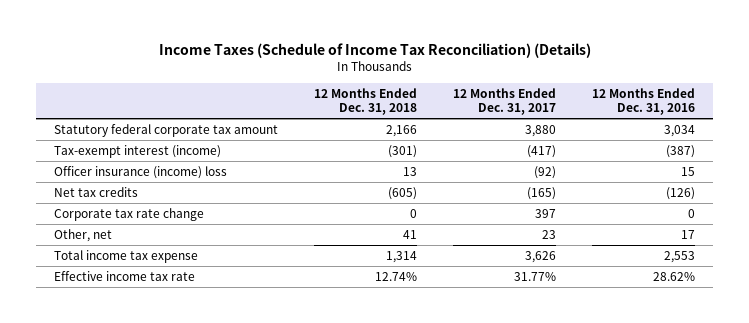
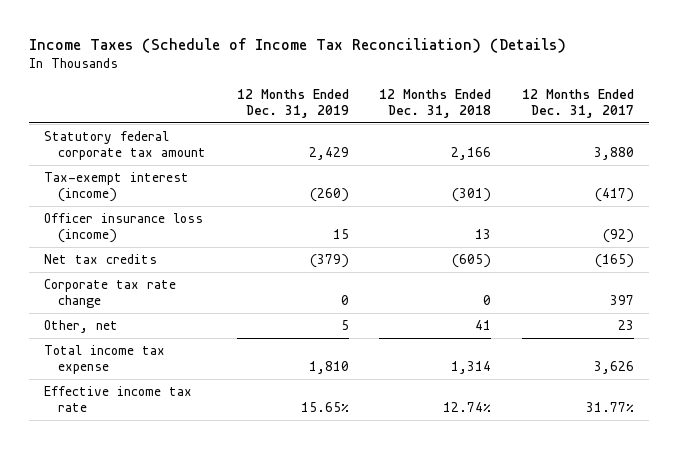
- | 12 Months Ended Dec. 31, 2018 | 12 Months Ended Dec. 31, 2017 | 12 Months Ended Dec. 31, 2016
+ | 12 Months Ended Dec. 31, 2019 | 12 Months Ended Dec. 31, 2018 | 12 Months Ended Dec. 31, 2017
- Officer insurance (income) loss | 13 | (92) | 15
+ Officer insurance loss (income) | 15 | 13 | (92)

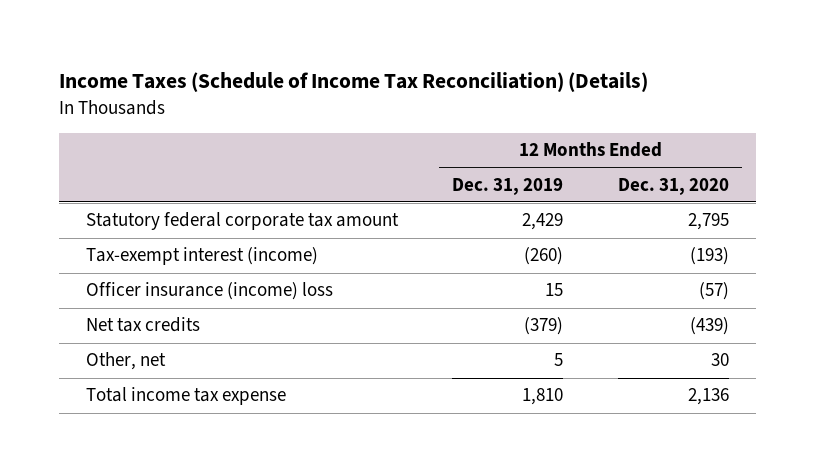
- | 12 Months Ended Dec. 31, 2019 | 12 Months Ended Dec. 31, 2018 | 12 Months Ended Dec. 31, 2017
+ | 12 Months Ended Dec. 31, 2019 | 12 Months Ended Dec. 31, 2020
- Officer insurance loss (income) | 15 | 13 | (92)
+ Officer insurance (income) loss | 15 | (57)
- Corporate tax rate change | 0 | 0 | 397
- Effective income tax rate | 15.65% | 12.74% | 31.77%

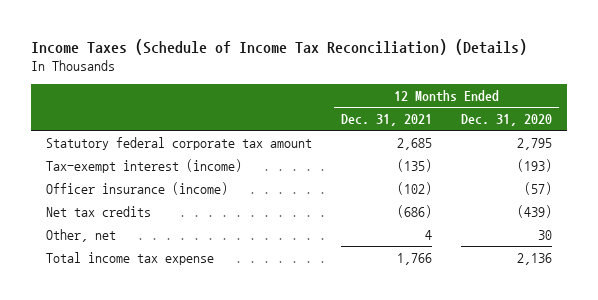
- | 12 Months Ended Dec. 31, 2019 | 12 Months Ended Dec. 31, 2020
+ | 12 Months Ended Dec. 31, 2021 | 12 Months Ended Dec. 31, 2020
- Officer insurance (income) loss | 15 | (57)
+ Officer insurance (income) | (102) | (57)

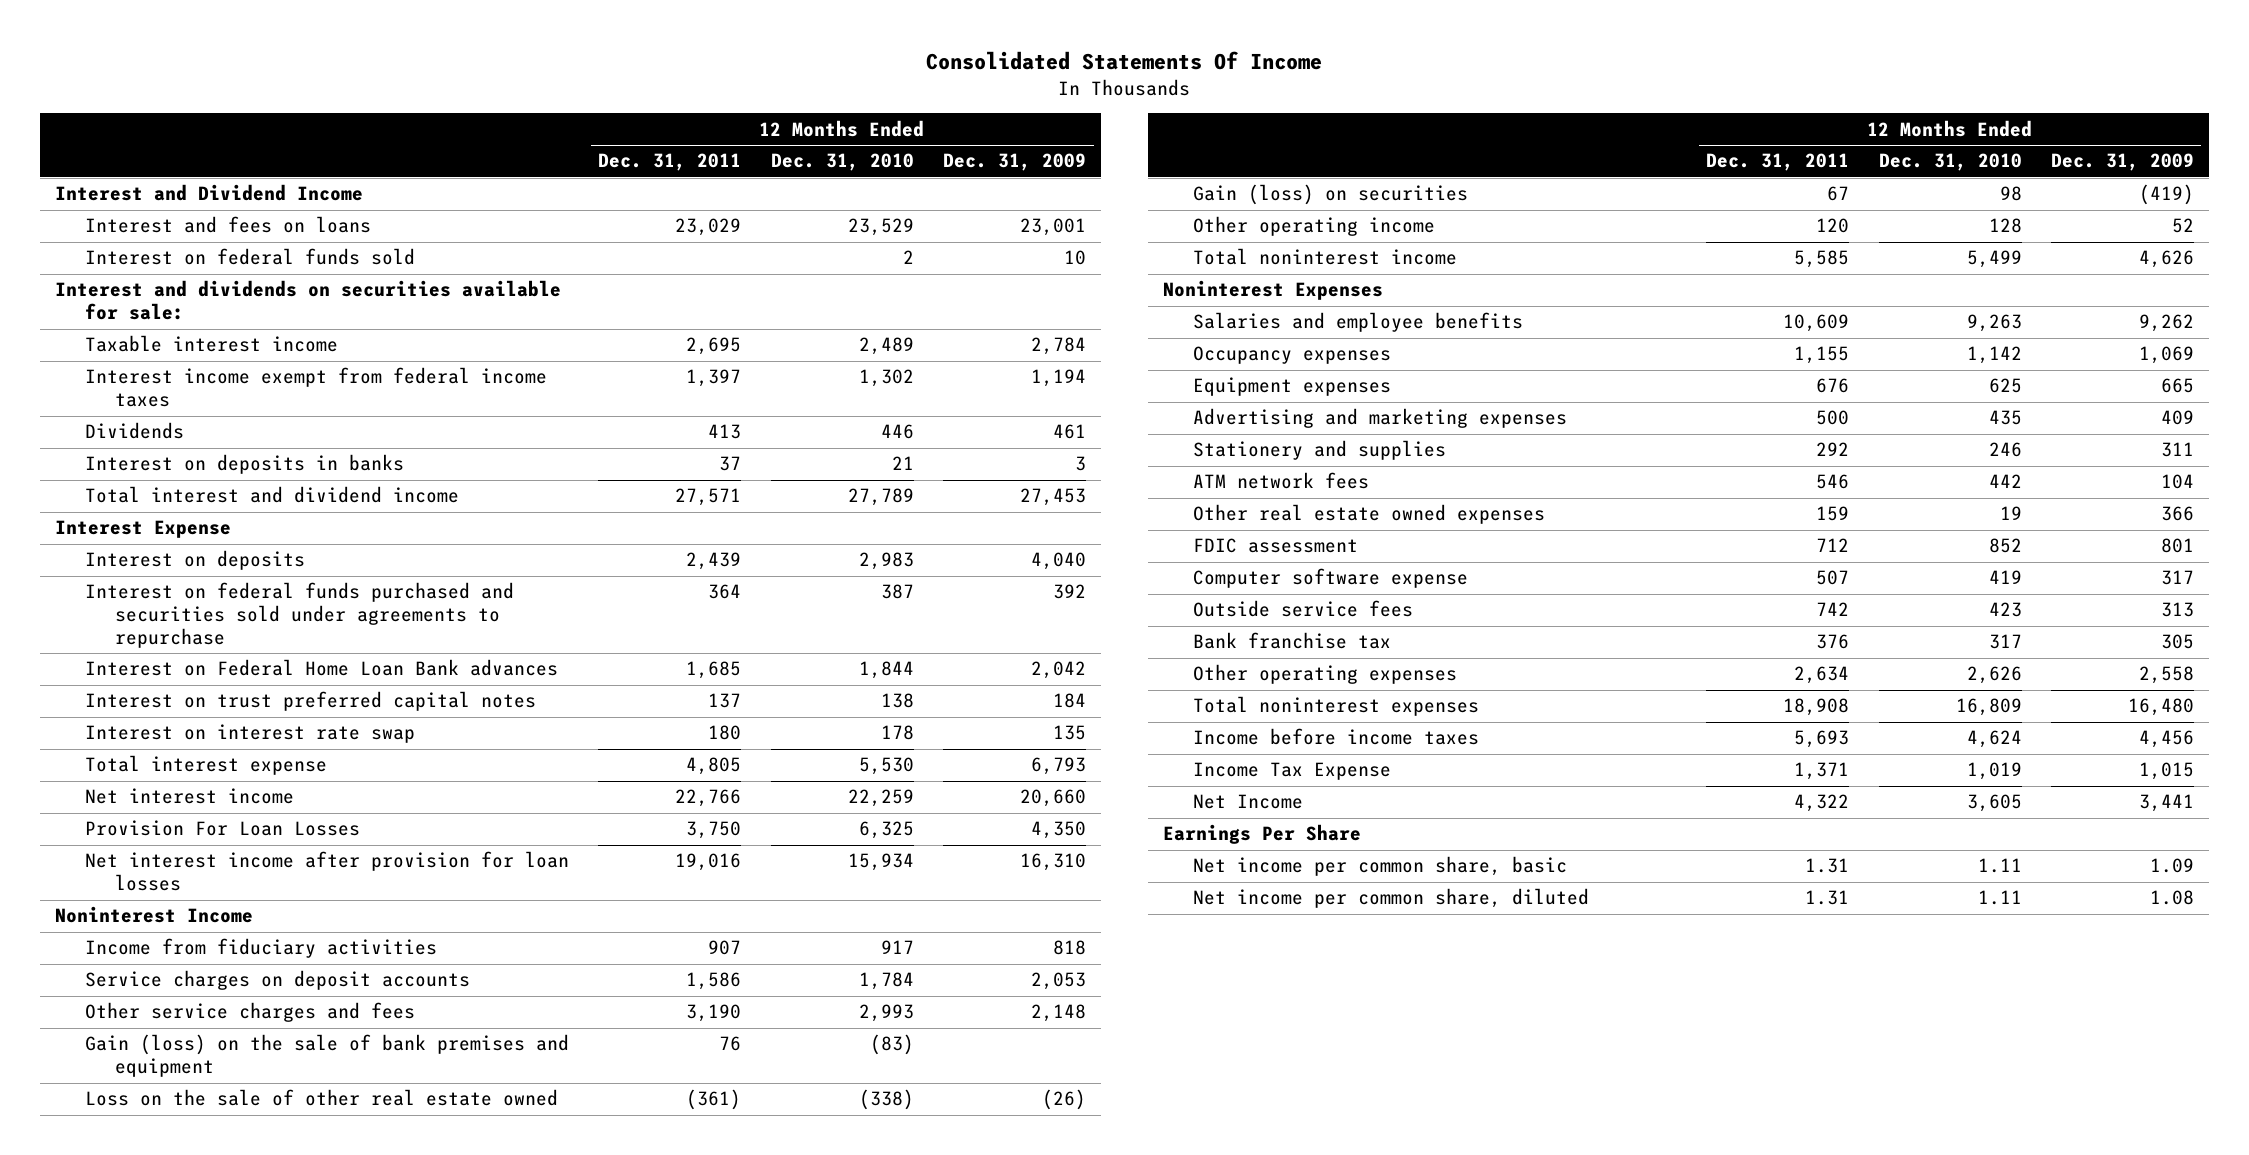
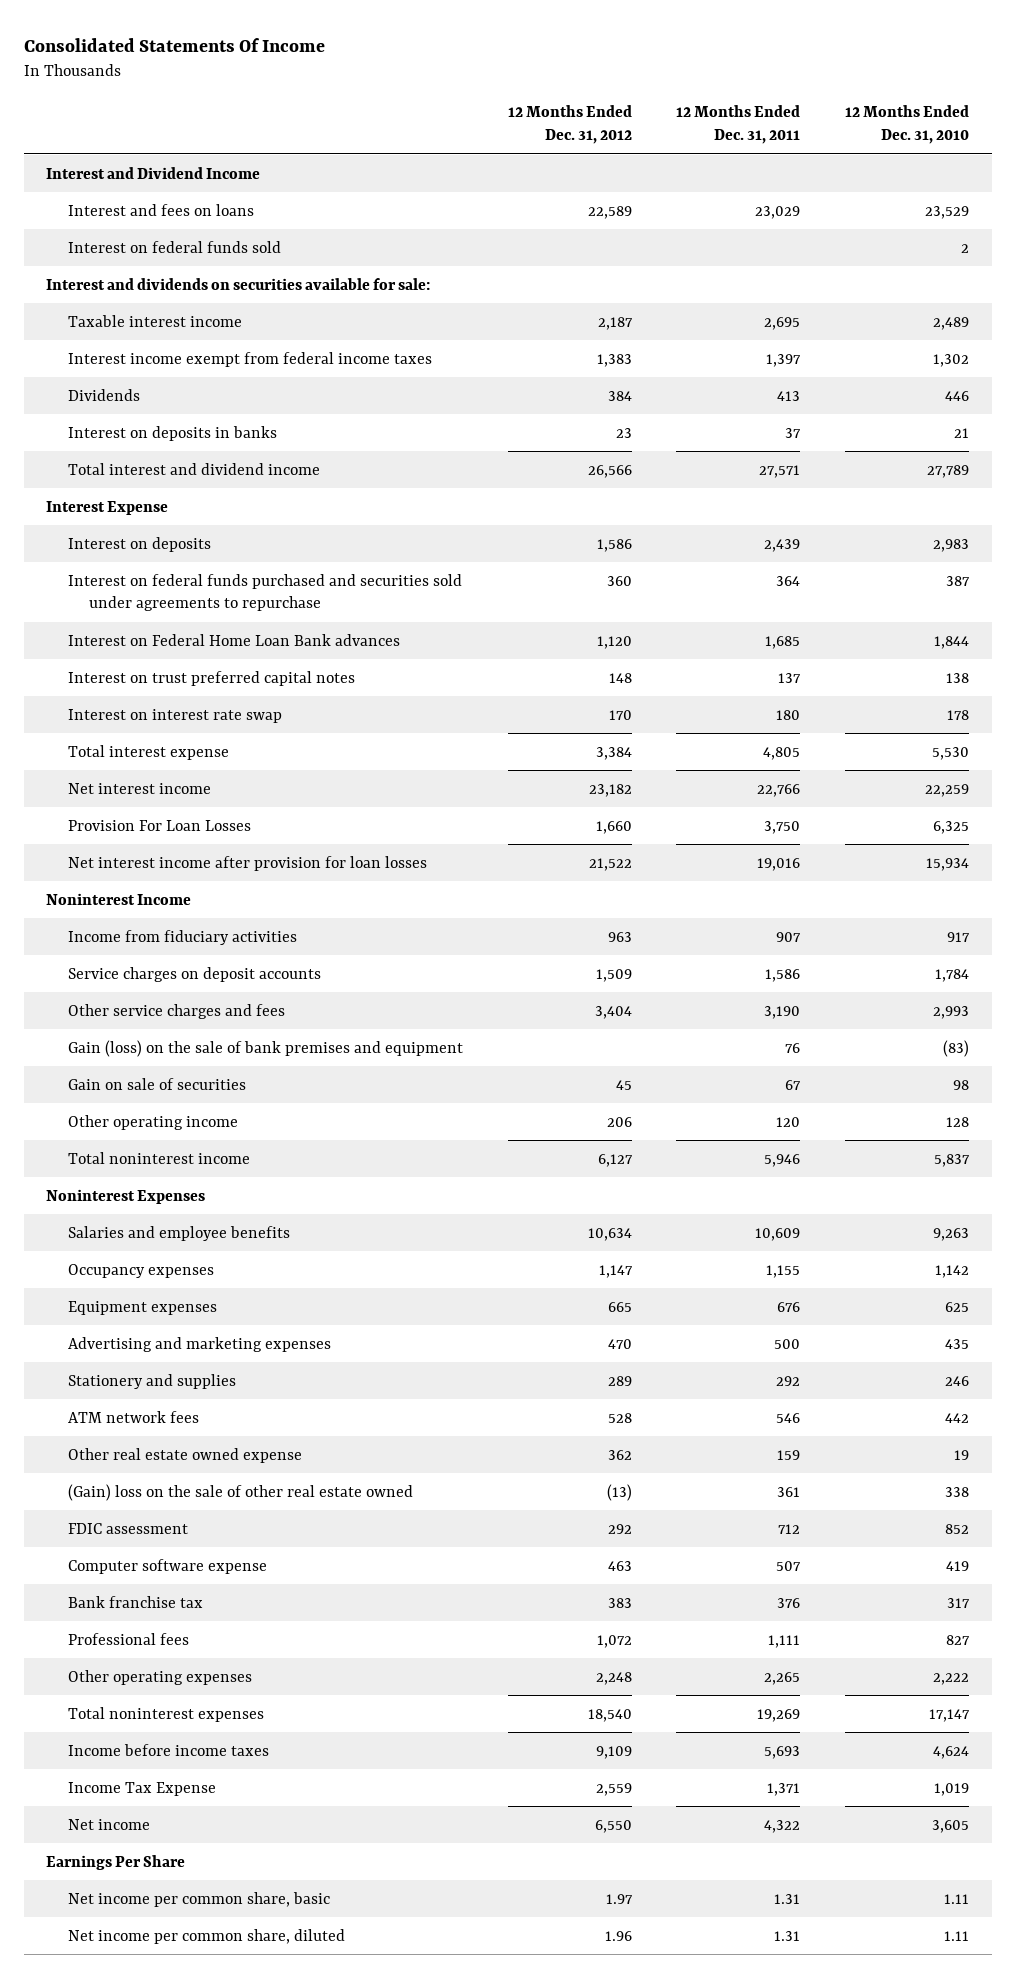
- | 12 Months Ended Dec. 31, 2011 | 12 Months Ended Dec. 31, 2010 | 12 Months Ended Dec. 31, 2009
+ | 12 Months Ended Dec. 31, 2012 | 12 Months Ended Dec. 31, 2011 | 12 Months Ended Dec. 31, 2010
- Loss on the sale of other real estate owned | (361) | (338) | (26)
- Gain (loss) on securities | 67 | 98 | (419)
+ Gain on sale of securities | 45 | 67 | 98
- Total noninterest income | 5,585 | 5,499 | 4,626
+ Total noninterest income | 6,127 | 5,946 | 5,837
- Other real estate owned expenses | 159 | 19 | 366
+ Other real estate owned expense | 362 | 159 | 19
+ (Gain) loss on the sale of other real estate owned | (13) | 361 | 338
- Outside service fees | 742 | 423 | 313
- Other operating expenses | 2,634 | 2,626 | 2,558
- Total noninterest expenses | 18,908 | 16,809 | 16,480
+ Professional fees | 1,072 | 1,111 | 827
+ Other operating expenses | 2,248 | 2,265 | 2,222
+ Total noninterest expenses | 18,540 | 19,269 | 17,147
- Net Income | 4,322 | 3,605 | 3,441
+ Net income | 6,550 | 4,322 | 3,605

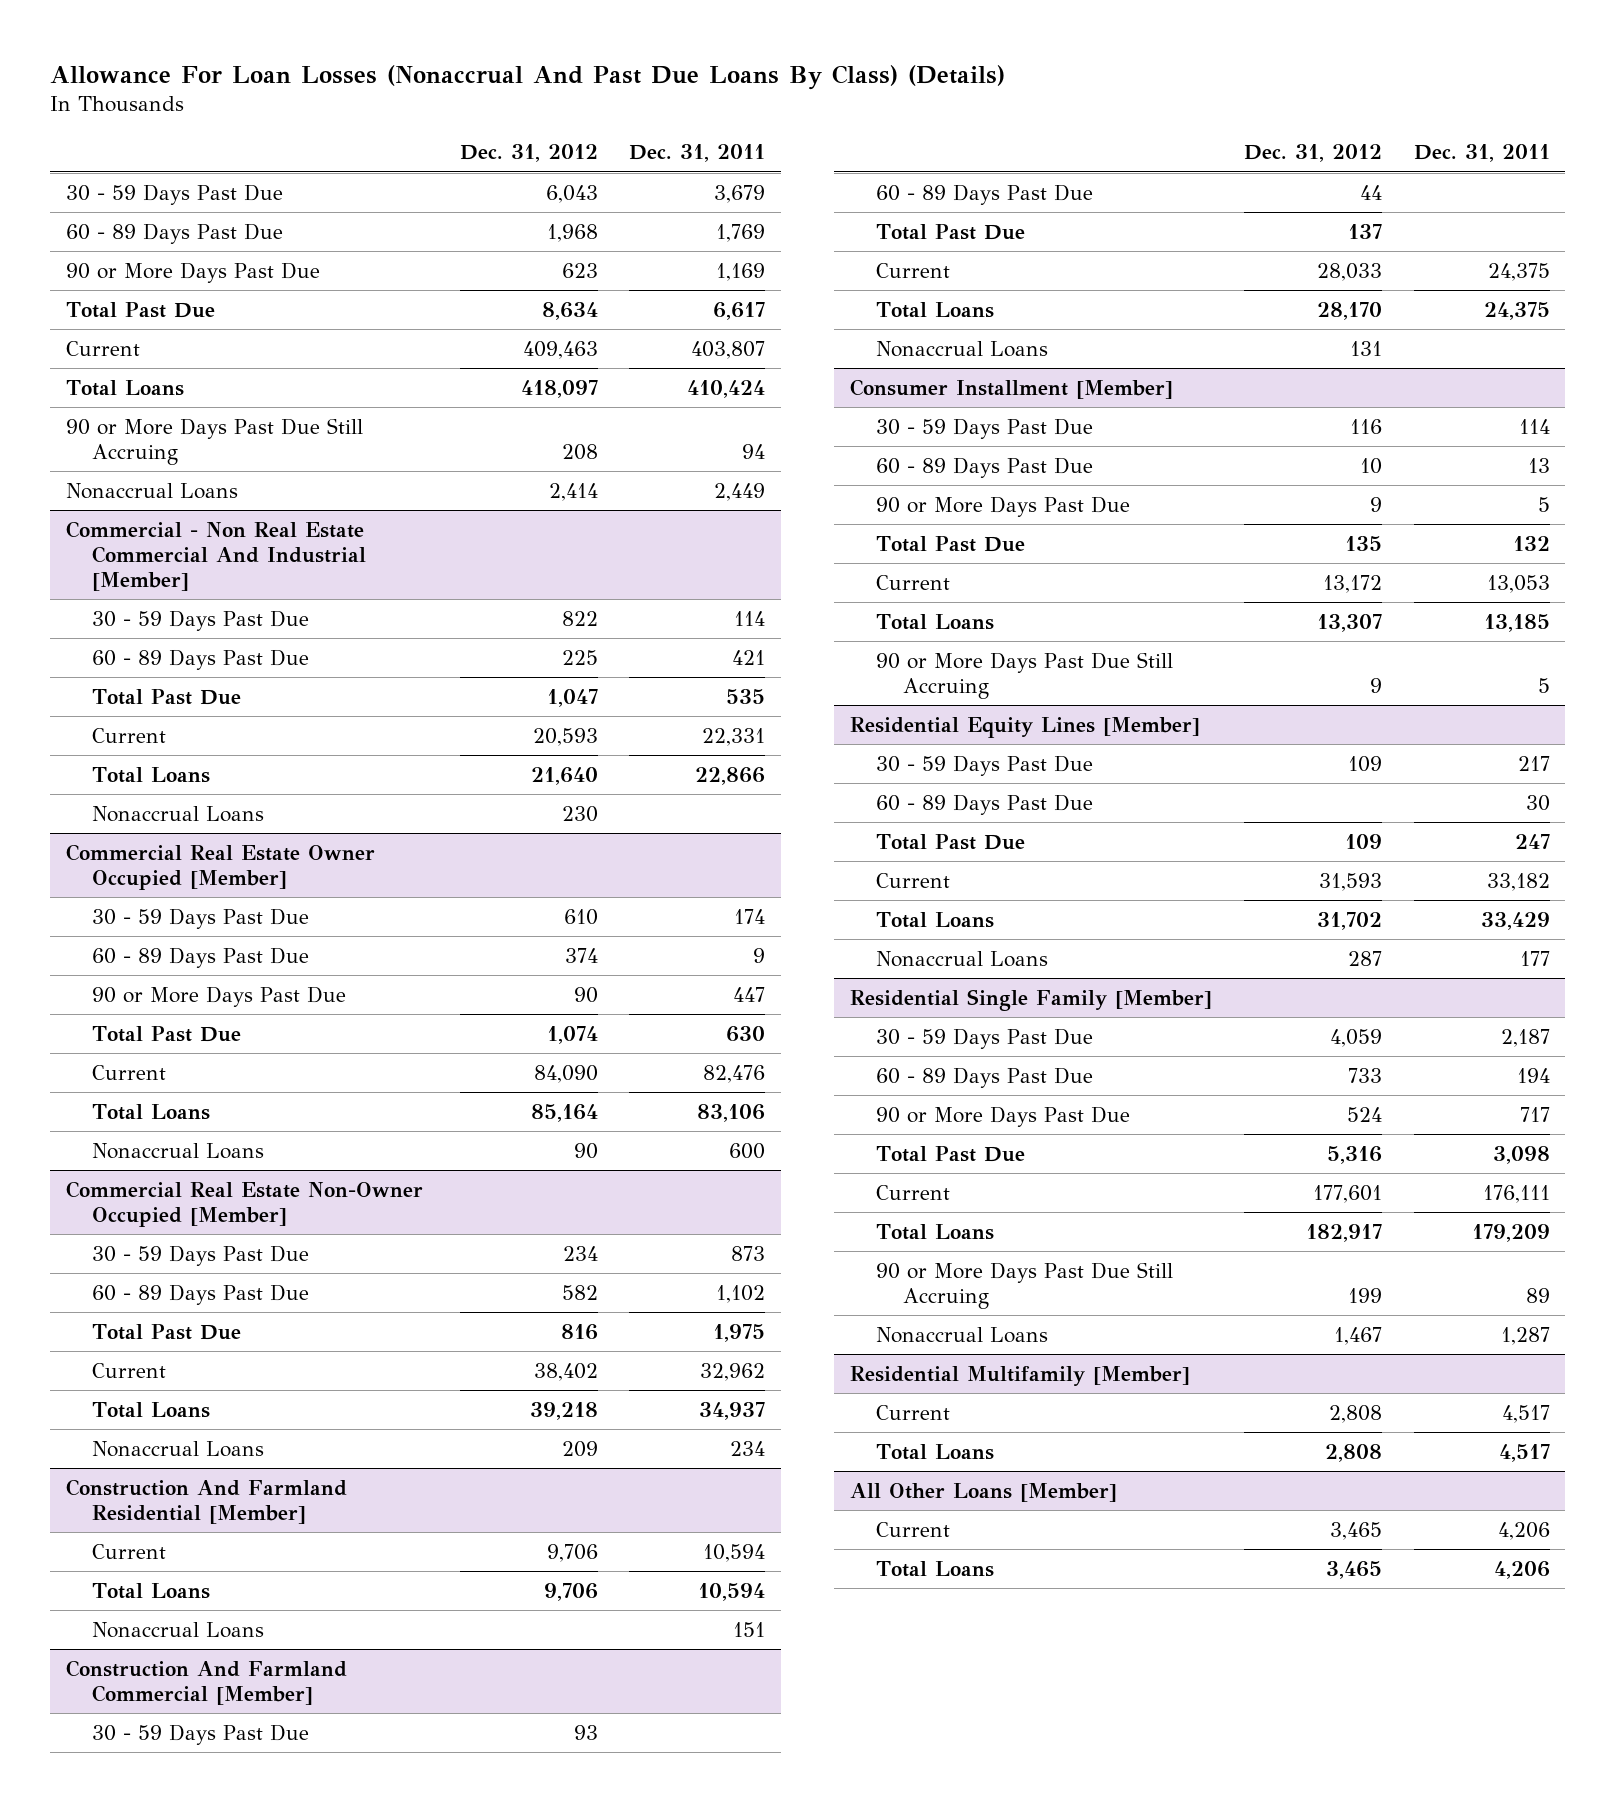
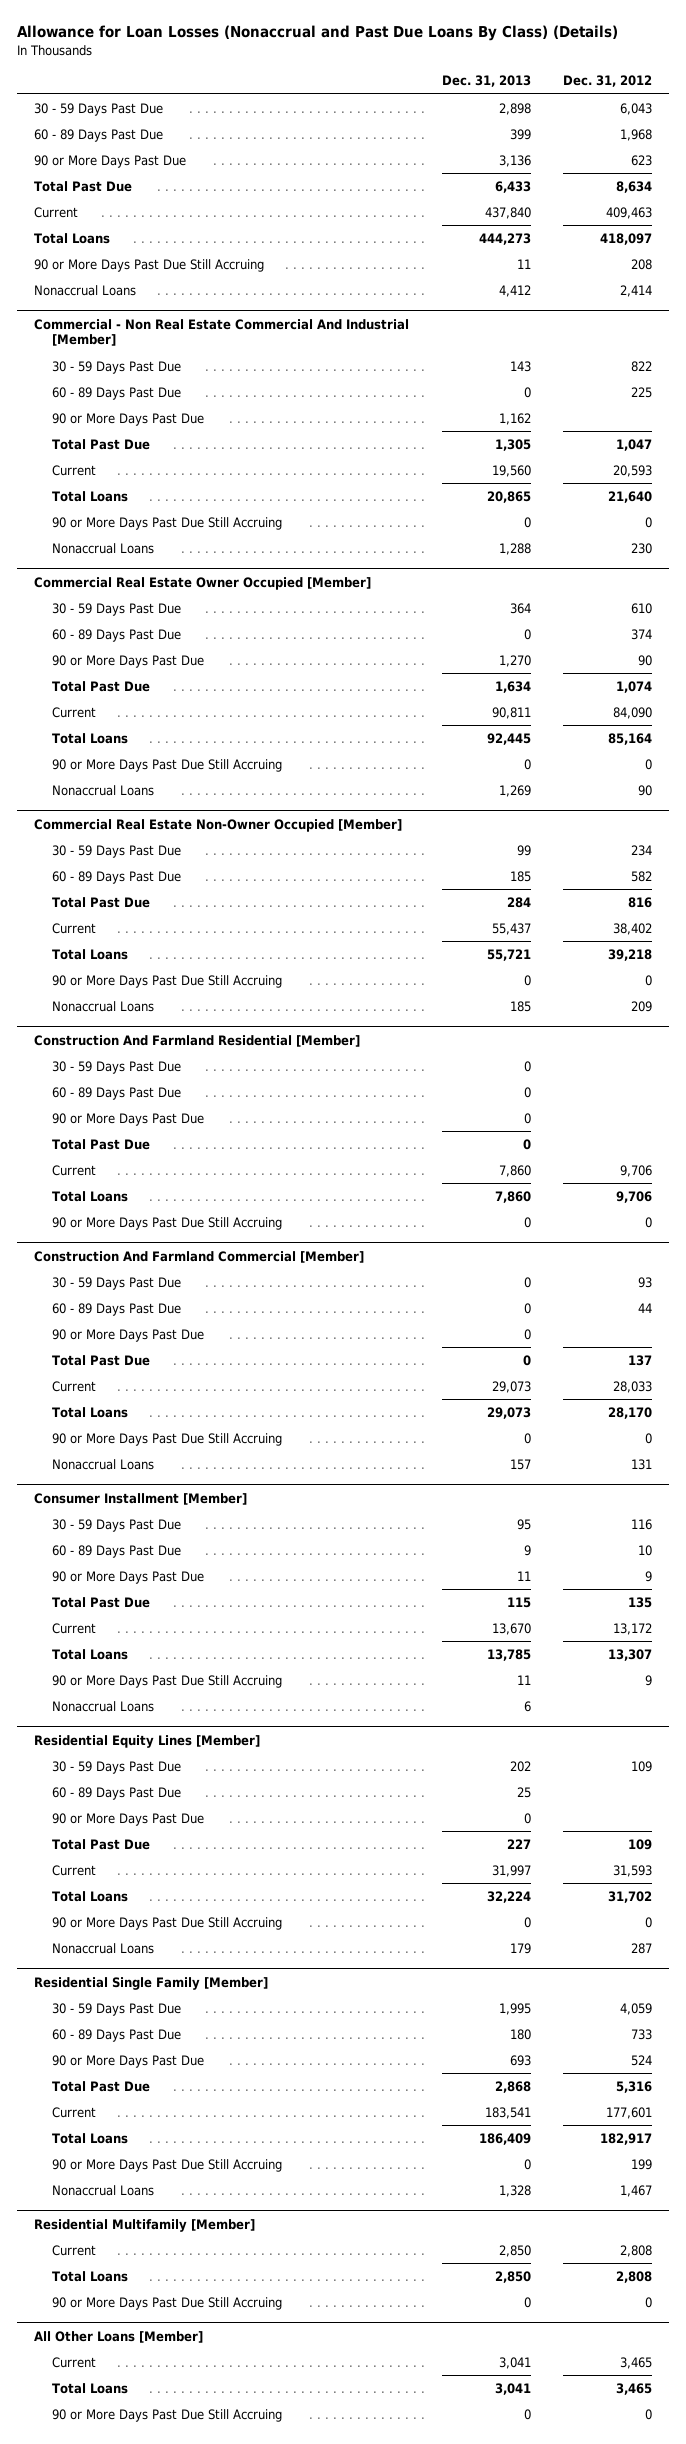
- Allowance For Loan Losses (Nonaccrual And Past Due Loans By Class) (Details)
+ Allowance for Loan Losses (Nonaccrual and Past Due Loans By Class) (Details)
- | Dec. 31, 2012 | Dec. 31, 2011
+ | Dec. 31, 2013 | Dec. 31, 2012
@ Commercial - Non Real Estate Commercial And Industrial [Member]
+ 90 or More Days Past Due | 1,162 |
+ 90 or More Days Past Due Still Accruing | 0 | 0
@ Commercial Real Estate Owner Occupied [Member]
+ 90 or More Days Past Due Still Accruing | 0 | 0
@ Commercial Real Estate Non-Owner Occupied [Member]
+ 90 or More Days Past Due Still Accruing | 0 | 0
@ Construction And Farmland Residential [Member]
+ 30 - 59 Days Past Due | 0 |
+ 60 - 89 Days Past Due | 0 |
+ 90 or More Days Past Due | 0 |
+ Total Past Due | 0 |
- Nonaccrual Loans | | 151
+ 90 or More Days Past Due Still Accruing | 0 | 0
@ Construction And Farmland Commercial [Member]
+ 90 or More Days Past Due | 0 |
+ 90 or More Days Past Due Still Accruing | 0 | 0
@ Consumer Installment [Member]
+ Nonaccrual Loans | 6 |
@ Residential Equity Lines [Member]
+ 90 or More Days Past Due | 0 |
+ 90 or More Days Past Due Still Accruing | 0 | 0
@ Residential Multifamily [Member]
+ 90 or More Days Past Due Still Accruing | 0 | 0
@ All Other Loans [Member]
+ 90 or More Days Past Due Still Accruing | 0 | 0

